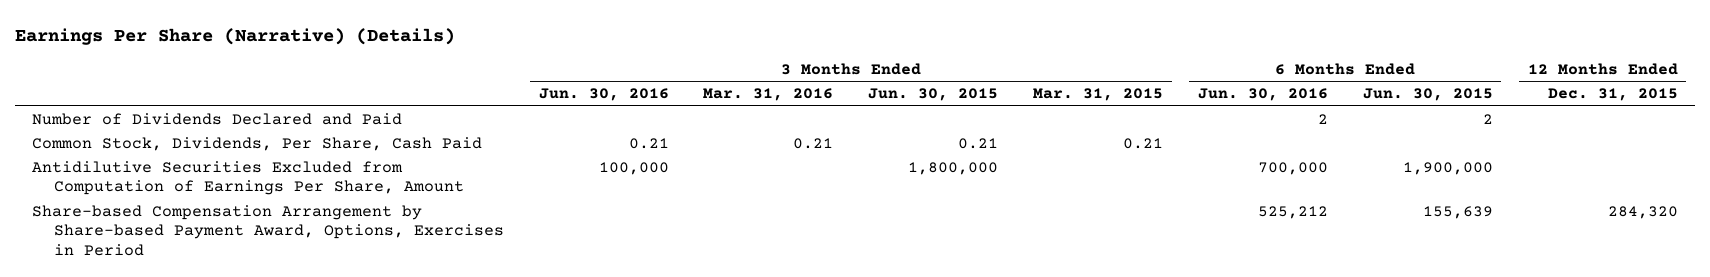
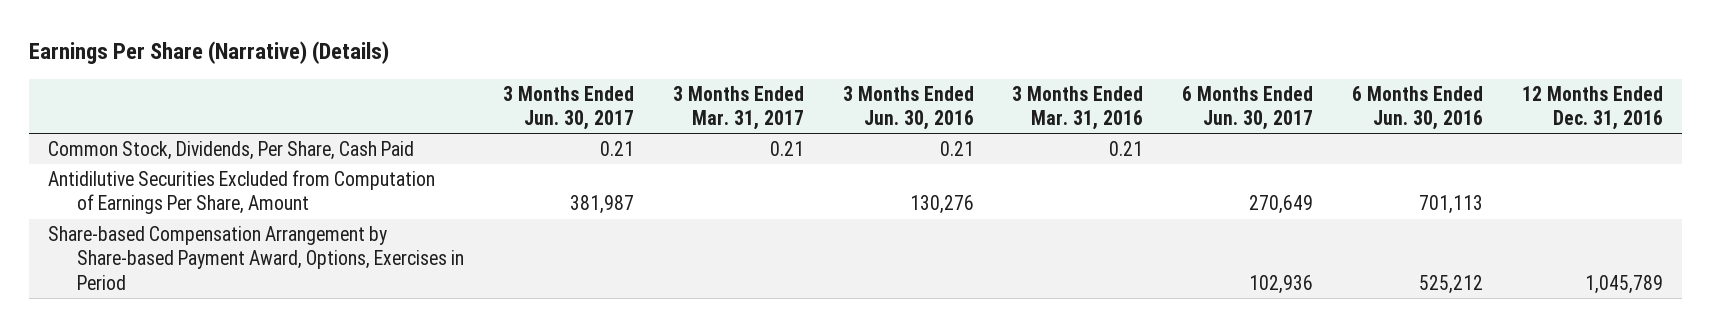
- | 3 Months Ended Jun. 30, 2016 | 3 Months Ended Mar. 31, 2016 | 3 Months Ended Jun. 30, 2015 | 3 Months Ended Mar. 31, 2015 | 6 Months Ended Jun. 30, 2016 | 6 Months Ended Jun. 30, 2015 | 12 Months Ended Dec. 31, 2015
+ | 3 Months Ended Jun. 30, 2017 | 3 Months Ended Mar. 31, 2017 | 3 Months Ended Jun. 30, 2016 | 3 Months Ended Mar. 31, 2016 | 6 Months Ended Jun. 30, 2017 | 6 Months Ended Jun. 30, 2016 | 12 Months Ended Dec. 31, 2016
- Number of Dividends Declared and Paid | | | | | 2 | 2 |
- Antidilutive Securities Excluded from Computation of Earnings Per Share, Amount | 100,000 | | 1,800,000 | | 700,000 | 1,900,000 |
+ Antidilutive Securities Excluded from Computation of Earnings Per Share, Amount | 381,987 | | 130,276 | | 270,649 | 701,113 |

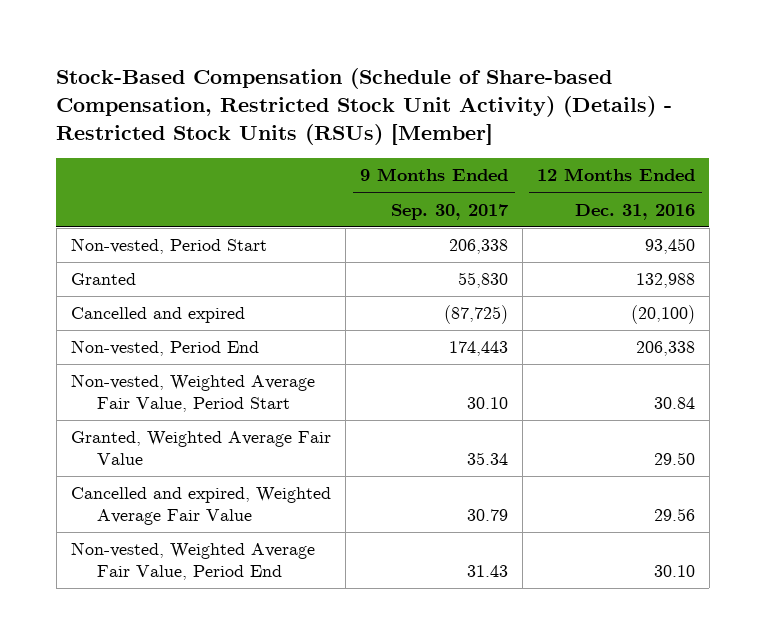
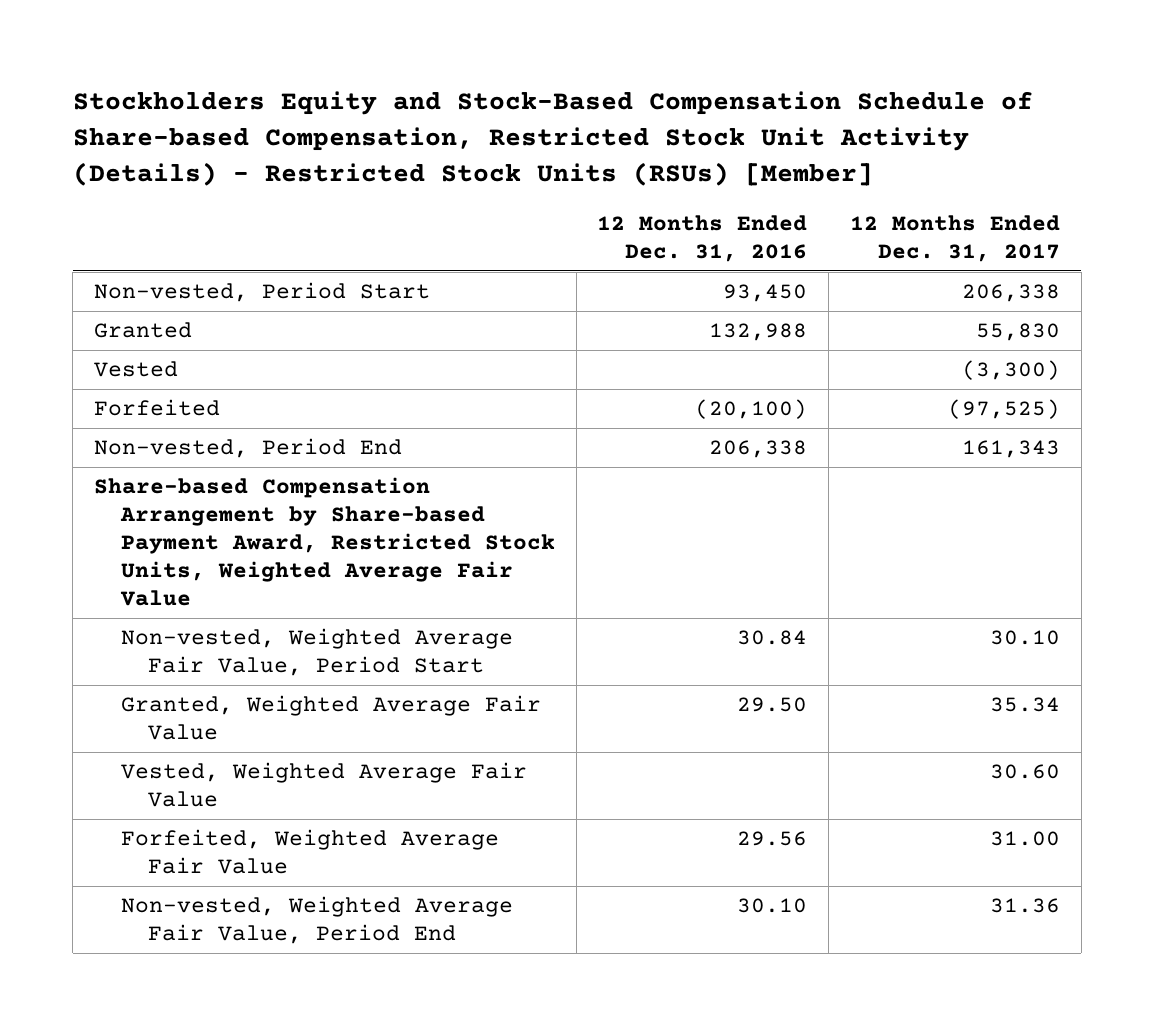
- Stock-Based Compensation (Schedule of Share-based Compensation, Restricted Stock Unit Activity) (Details) - Restricted Stock Units (RSUs) [Member]
+ Stockholders Equity and Stock-Based Compensation Schedule of Share-based Compensation, Restricted Stock Unit Activity (Details) - Restricted Stock Units (RSUs) [Member]
- | 9 Months Ended Sep. 30, 2017 | 12 Months Ended Dec. 31, 2016
+ | 12 Months Ended Dec. 31, 2016 | 12 Months Ended Dec. 31, 2017
- Cancelled and expired | (87,725) | (20,100)
+ Vested | | (3,300)
+ Forfeited | (20,100) | (97,525)
+ Share-based Compensation Arrangement by Share-based Payment Award, Restricted Stock Units, Weighted Average Fair Value
- Cancelled and expired, Weighted Average Fair Value | 30.79 | 29.56
+ Vested, Weighted Average Fair Value | | 30.60
+ Forfeited, Weighted Average Fair Value | 29.56 | 31.00

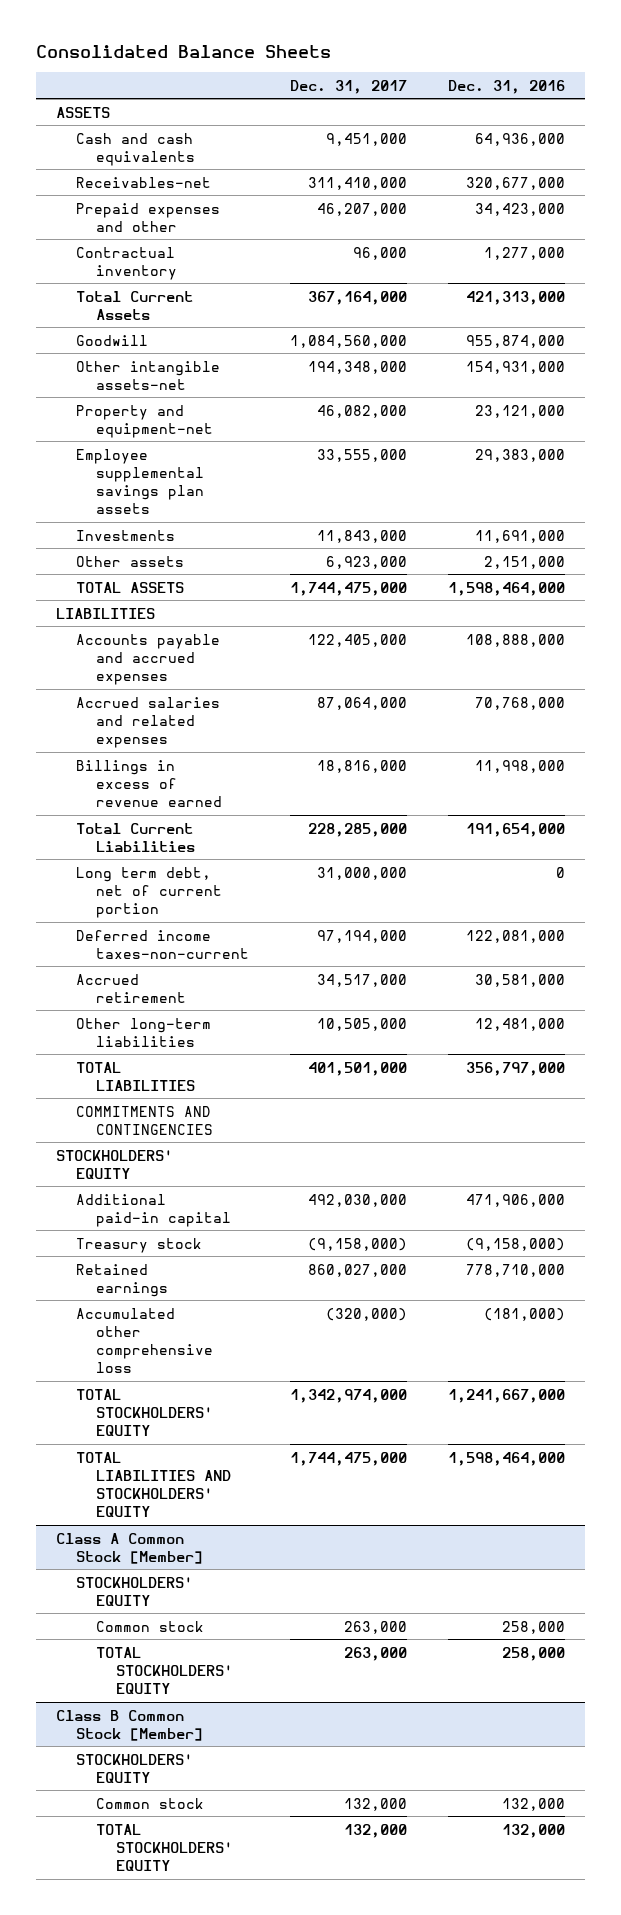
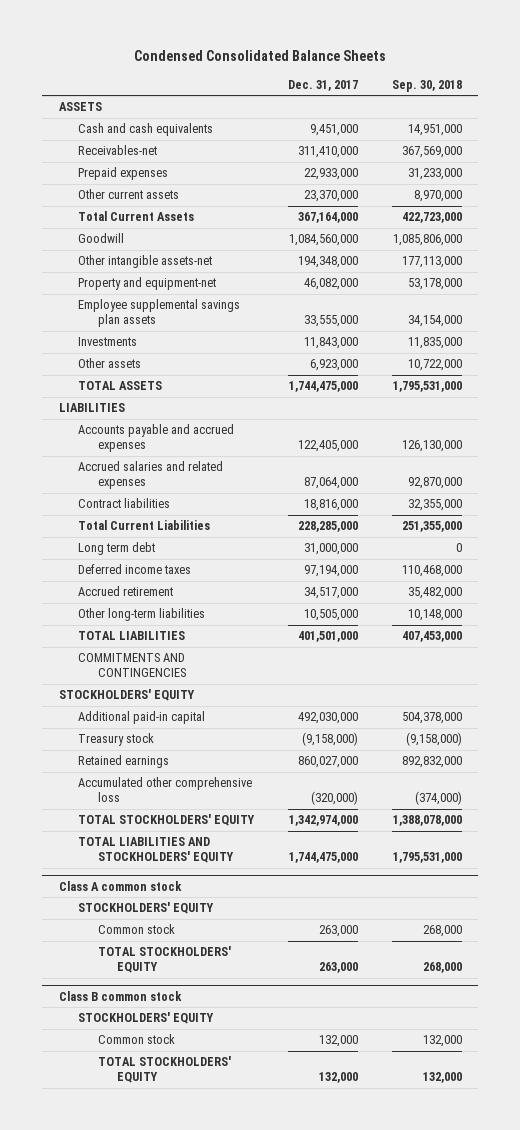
- Consolidated Balance Sheets
+ Condensed Consolidated Balance Sheets
- | Dec. 31, 2017 | Dec. 31, 2016
+ | Dec. 31, 2017 | Sep. 30, 2018
- Prepaid expenses and other | 46,207,000 | 34,423,000
- Contractual inventory | 96,000 | 1,277,000
+ Prepaid expenses | 22,933,000 | 31,233,000
+ Other current assets | 23,370,000 | 8,970,000
- Billings in excess of revenue earned | 18,816,000 | 11,998,000
+ Contract liabilities | 18,816,000 | 32,355,000
- Long term debt, net of current portion | 31,000,000 | 0
- Deferred income taxes-non-current | 97,194,000 | 122,081,000
+ Long term debt | 31,000,000 | 0
+ Deferred income taxes | 97,194,000 | 110,468,000
- Class A Common Stock [Member]
+ Class A common stock
- Class B Common Stock [Member]
+ Class B common stock

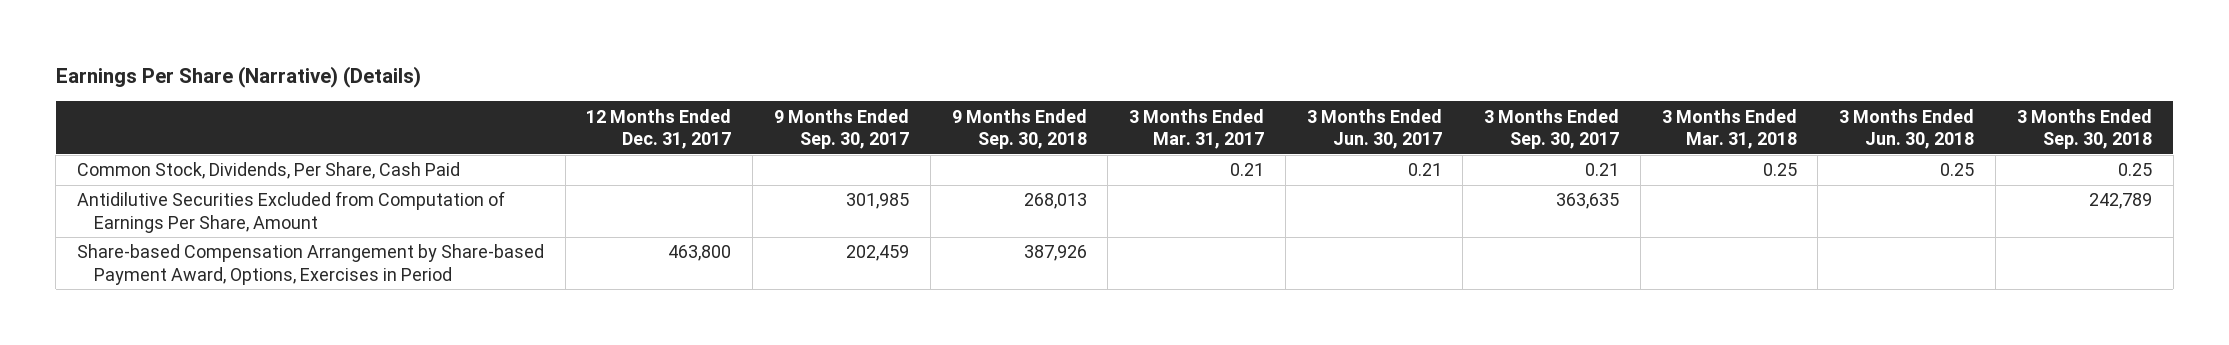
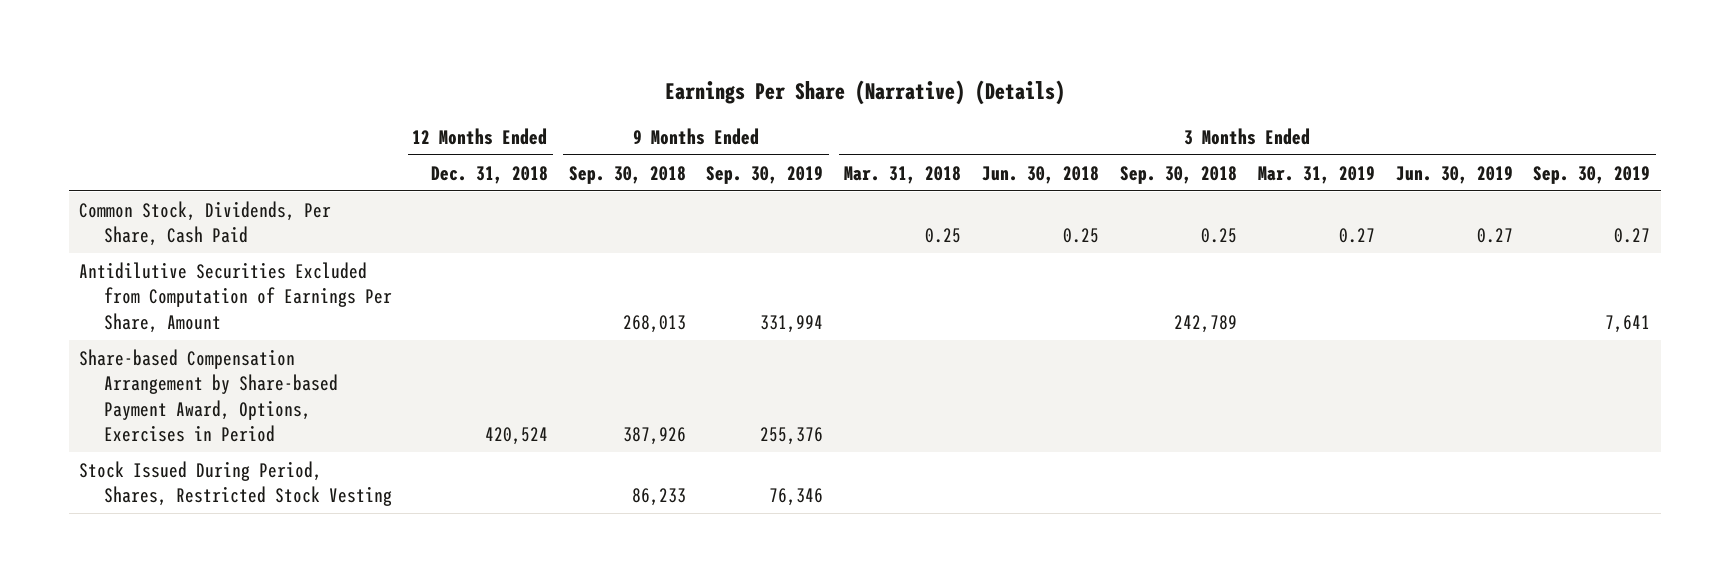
- | 12 Months Ended Dec. 31, 2017 | 9 Months Ended Sep. 30, 2017 | 9 Months Ended Sep. 30, 2018 | 3 Months Ended Mar. 31, 2017 | 3 Months Ended Jun. 30, 2017 | 3 Months Ended Sep. 30, 2017 | 3 Months Ended Mar. 31, 2018 | 3 Months Ended Jun. 30, 2018 | 3 Months Ended Sep. 30, 2018
+ | 12 Months Ended Dec. 31, 2018 | 9 Months Ended Sep. 30, 2018 | 9 Months Ended Sep. 30, 2019 | 3 Months Ended Mar. 31, 2018 | 3 Months Ended Jun. 30, 2018 | 3 Months Ended Sep. 30, 2018 | 3 Months Ended Mar. 31, 2019 | 3 Months Ended Jun. 30, 2019 | 3 Months Ended Sep. 30, 2019
+ Stock Issued During Period, Shares, Restricted Stock Vesting | | 86,233 | 76,346 | | | | | |

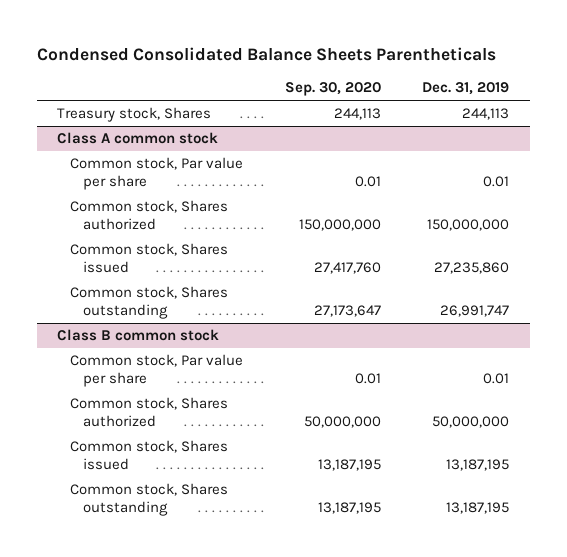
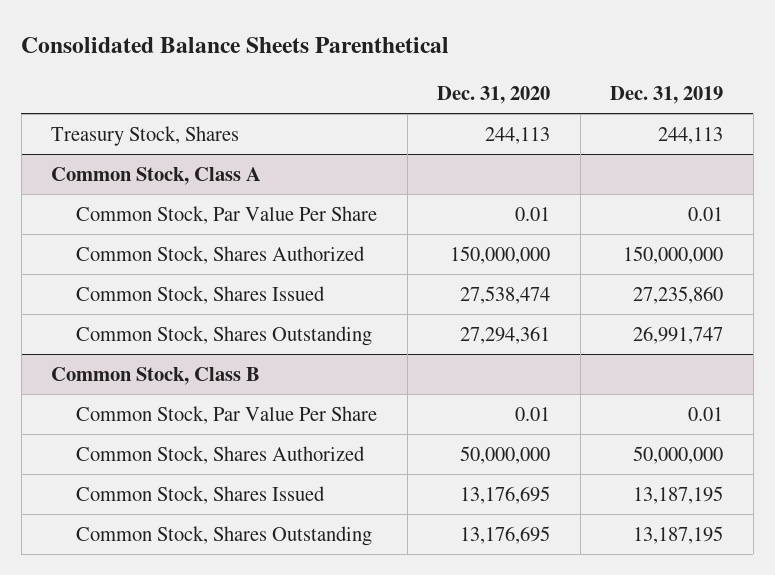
- Condensed Consolidated Balance Sheets Parentheticals
+ Consolidated Balance Sheets Parenthetical
- | Sep. 30, 2020 | Dec. 31, 2019
+ | Dec. 31, 2020 | Dec. 31, 2019
- Treasury stock, Shares | 244,113 | 244,113
- Class A common stock
- Common stock, Par value per share | 0.01 | 0.01
- Common stock, Shares authorized | 150,000,000 | 150,000,000
- Common stock, Shares issued | 27,417,760 | 27,235,860
- Common stock, Shares outstanding | 27,173,647 | 26,991,747
- Class B common stock
- Common stock, Par value per share | 0.01 | 0.01
- Common stock, Shares authorized | 50,000,000 | 50,000,000
- Common stock, Shares issued | 13,187,195 | 13,187,195
- Common stock, Shares outstanding | 13,187,195 | 13,187,195
+ Treasury Stock, Shares | 244,113 | 244,113
+ Common Stock, Class A
+ Common Stock, Par Value Per Share | 0.01 | 0.01
+ Common Stock, Shares Authorized | 150,000,000 | 150,000,000
+ Common Stock, Shares Issued | 27,538,474 | 27,235,860
+ Common Stock, Shares Outstanding | 27,294,361 | 26,991,747
+ Common Stock, Class B
+ Common Stock, Par Value Per Share | 0.01 | 0.01
+ Common Stock, Shares Authorized | 50,000,000 | 50,000,000
+ Common Stock, Shares Issued | 13,176,695 | 13,187,195
+ Common Stock, Shares Outstanding | 13,176,695 | 13,187,195

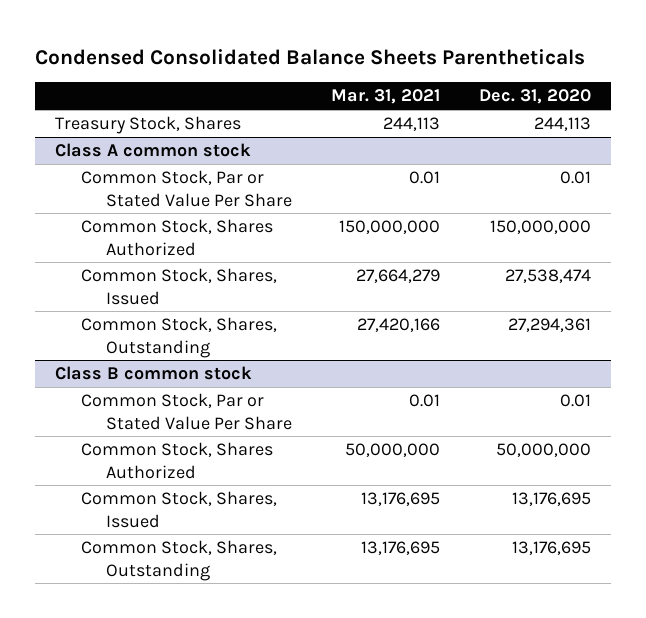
- Consolidated Balance Sheets Parenthetical
+ Condensed Consolidated Balance Sheets Parentheticals
- | Dec. 31, 2020 | Dec. 31, 2019
+ | Mar. 31, 2021 | Dec. 31, 2020
- Common Stock, Class A
- Common Stock, Par Value Per Share | 0.01 | 0.01
+ Class A common stock
+ Common Stock, Par or Stated Value Per Share | 0.01 | 0.01
- Common Stock, Shares Issued | 27,538,474 | 27,235,860
- Common Stock, Shares Outstanding | 27,294,361 | 26,991,747
- Common Stock, Class B
- Common Stock, Par Value Per Share | 0.01 | 0.01
+ Common Stock, Shares, Issued | 27,664,279 | 27,538,474
+ Common Stock, Shares, Outstanding | 27,420,166 | 27,294,361
+ Class B common stock
+ Common Stock, Par or Stated Value Per Share | 0.01 | 0.01
- Common Stock, Shares Issued | 13,176,695 | 13,187,195
- Common Stock, Shares Outstanding | 13,176,695 | 13,187,195
+ Common Stock, Shares, Issued | 13,176,695 | 13,176,695
+ Common Stock, Shares, Outstanding | 13,176,695 | 13,176,695

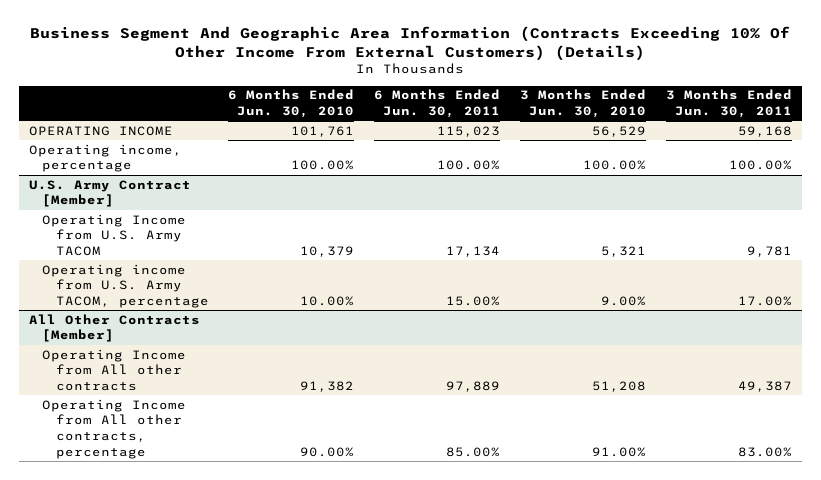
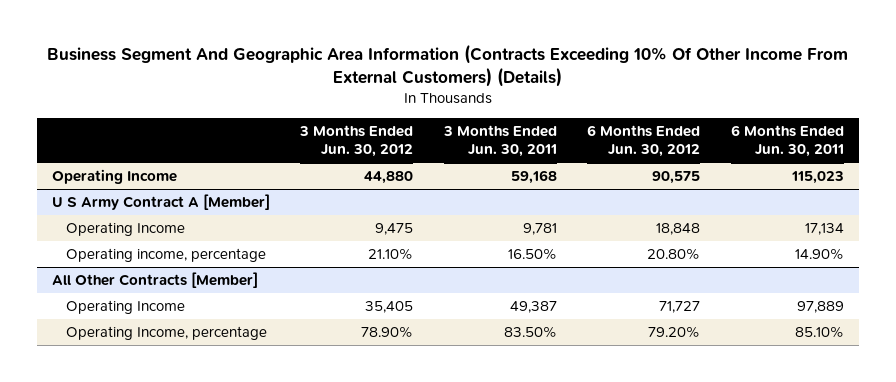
- | 6 Months Ended Jun. 30, 2010 | 6 Months Ended Jun. 30, 2011 | 3 Months Ended Jun. 30, 2010 | 3 Months Ended Jun. 30, 2011
+ | 3 Months Ended Jun. 30, 2012 | 3 Months Ended Jun. 30, 2011 | 6 Months Ended Jun. 30, 2012 | 6 Months Ended Jun. 30, 2011
- OPERATING INCOME | 101,761 | 115,023 | 56,529 | 59,168
- Operating income, percentage | 100.00% | 100.00% | 100.00% | 100.00%
- U.S. Army Contract [Member]
- Operating Income from U.S. Army TACOM | 10,379 | 17,134 | 5,321 | 9,781
- Operating income from U.S. Army TACOM, percentage | 10.00% | 15.00% | 9.00% | 17.00%
+ Operating Income | 44,880 | 59,168 | 90,575 | 115,023
+ U S Army Contract A [Member]
+ Operating Income | 9,475 | 9,781 | 18,848 | 17,134
+ Operating income, percentage | 21.10% | 16.50% | 20.80% | 14.90%
@ All Other Contracts [Member]
- Operating Income from All other contracts | 91,382 | 97,889 | 51,208 | 49,387
- Operating Income from All other contracts, percentage | 90.00% | 85.00% | 91.00% | 83.00%
+ Operating Income | 35,405 | 49,387 | 71,727 | 97,889
+ Operating Income, percentage | 78.90% | 83.50% | 79.20% | 85.10%

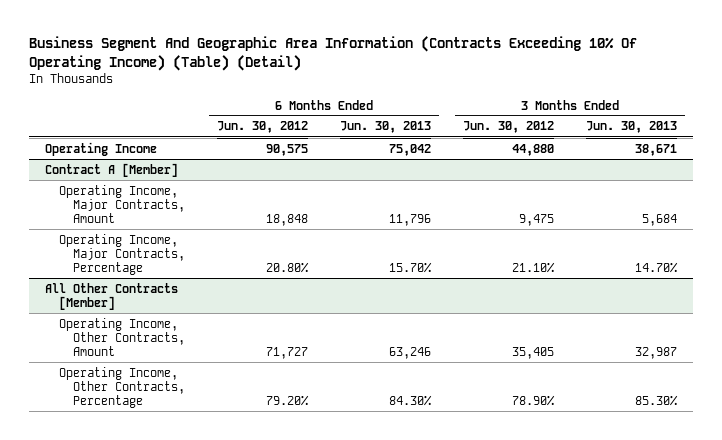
- Business Segment And Geographic Area Information (Contracts Exceeding 10% Of Other Income From External Customers) (Details)
+ Business Segment And Geographic Area Information (Contracts Exceeding 10% Of Operating Income) (Table) (Detail)
- | 3 Months Ended Jun. 30, 2012 | 3 Months Ended Jun. 30, 2011 | 6 Months Ended Jun. 30, 2012 | 6 Months Ended Jun. 30, 2011
+ | 6 Months Ended Jun. 30, 2012 | 6 Months Ended Jun. 30, 2013 | 3 Months Ended Jun. 30, 2012 | 3 Months Ended Jun. 30, 2013
- U S Army Contract A [Member]
- Operating Income | 9,475 | 9,781 | 18,848 | 17,134
- Operating income, percentage | 21.10% | 16.50% | 20.80% | 14.90%
+ Contract A [Member]
+ Operating Income, Major Contracts, Amount | 18,848 | 11,796 | 9,475 | 5,684
+ Operating Income, Major Contracts, Percentage | 20.80% | 15.70% | 21.10% | 14.70%
@ All Other Contracts [Member]
- Operating Income | 35,405 | 49,387 | 71,727 | 97,889
- Operating Income, percentage | 78.90% | 83.50% | 79.20% | 85.10%
+ Operating Income, Other Contracts, Amount | 71,727 | 63,246 | 35,405 | 32,987
+ Operating Income, Other Contracts, Percentage | 79.20% | 84.30% | 78.90% | 85.30%

